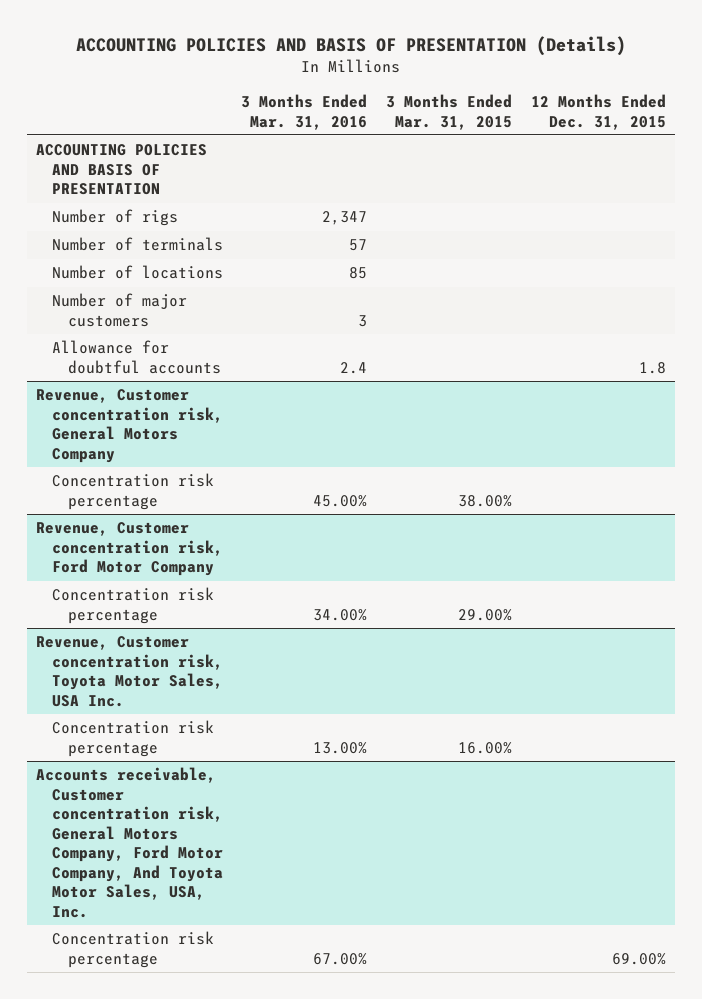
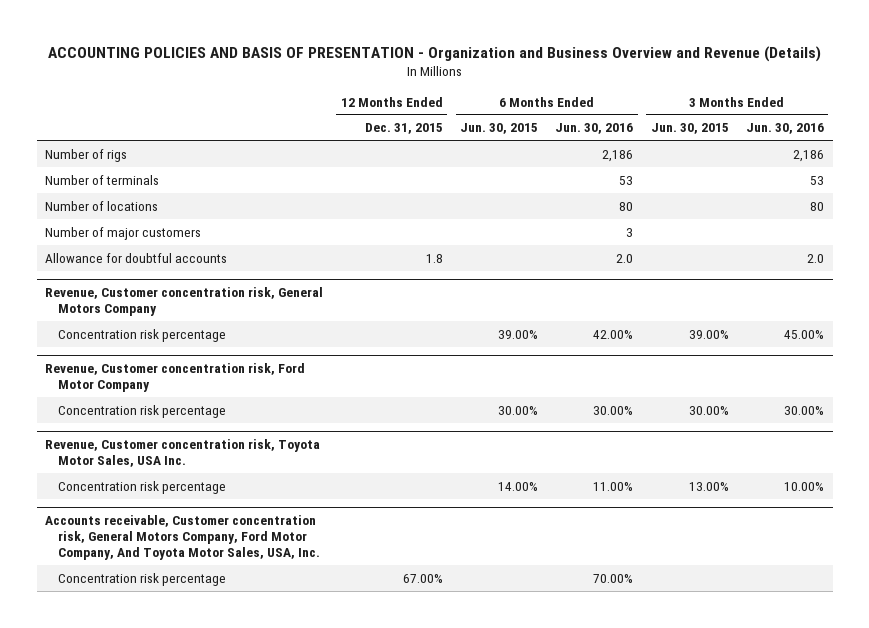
- ACCOUNTING POLICIES AND BASIS OF PRESENTATION (Details)
+ ACCOUNTING POLICIES AND BASIS OF PRESENTATION - Organization and Business Overview and Revenue (Details)
- | 3 Months Ended Mar. 31, 2016 | 3 Months Ended Mar. 31, 2015 | 12 Months Ended Dec. 31, 2015
+ | 12 Months Ended Dec. 31, 2015 | 6 Months Ended Jun. 30, 2015 | 6 Months Ended Jun. 30, 2016 | 3 Months Ended Jun. 30, 2015 | 3 Months Ended Jun. 30, 2016
- ACCOUNTING POLICIES AND BASIS OF PRESENTATION
@ Accounts receivable, Customer concentration risk, General Motors Company, Ford Motor Company, And Toyota Motor Sales, USA, Inc.
- Concentration risk percentage | 67.00% | | 69.00%
+ Concentration risk percentage | 67.00% | | 70.00% | |

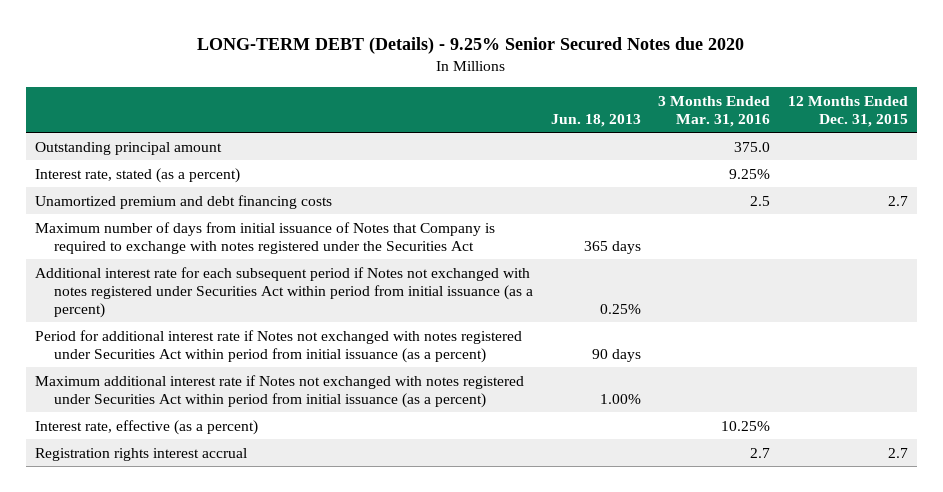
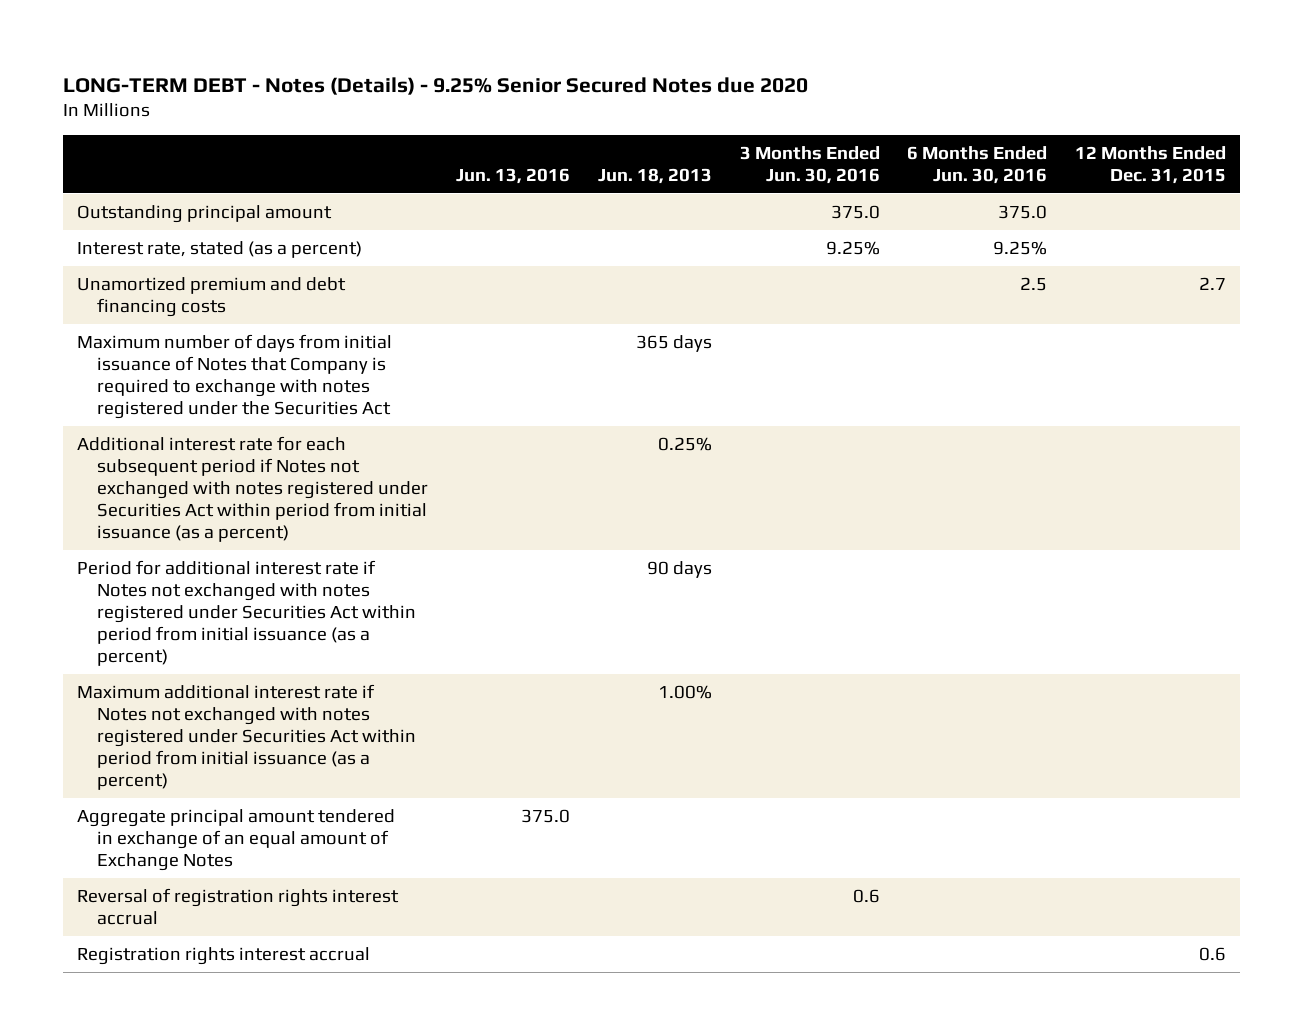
- LONG-TERM DEBT (Details) - 9.25% Senior Secured Notes due 2020
+ LONG-TERM DEBT - Notes (Details) - 9.25% Senior Secured Notes due 2020
- | Jun. 18, 2013 | 3 Months Ended Mar. 31, 2016 | 12 Months Ended Dec. 31, 2015
+ | Jun. 13, 2016 | Jun. 18, 2013 | 3 Months Ended Jun. 30, 2016 | 6 Months Ended Jun. 30, 2016 | 12 Months Ended Dec. 31, 2015
- Interest rate, effective (as a percent) | | 10.25% |
- Registration rights interest accrual | | 2.7 | 2.7
+ Aggregate principal amount tendered in exchange of an equal amount of Exchange Notes | 375.0 | | | |
+ Reversal of registration rights interest accrual | | | 0.6 | |
+ Registration rights interest accrual | | | | | 0.6

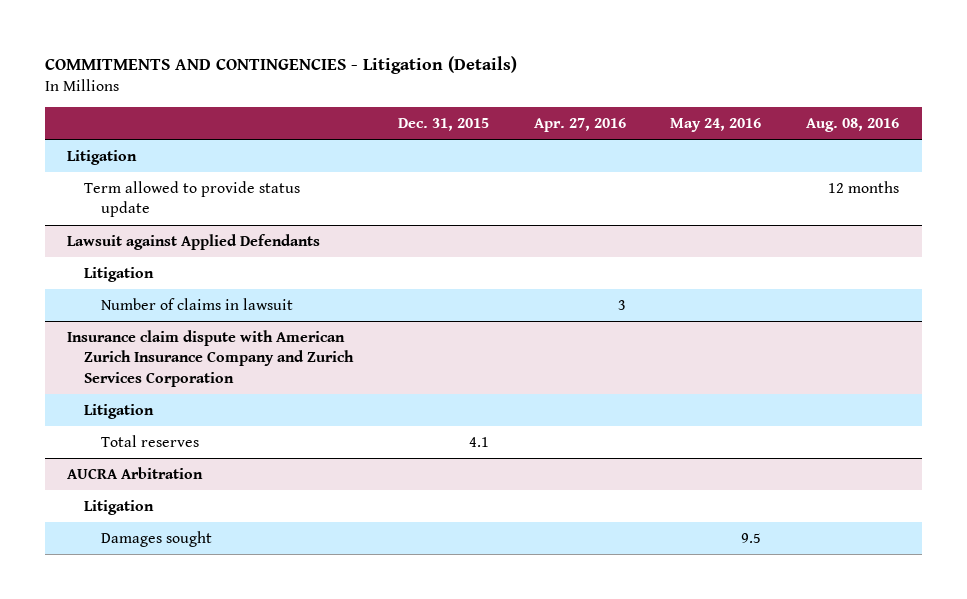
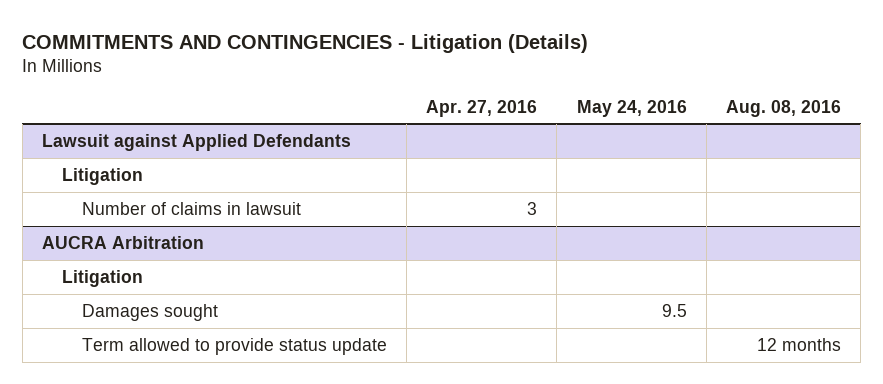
- | Dec. 31, 2015 | Apr. 27, 2016 | May 24, 2016 | Aug. 08, 2016
+ | Apr. 27, 2016 | May 24, 2016 | Aug. 08, 2016
- Litigation
- Term allowed to provide status update | | | | 12 months
- Insurance claim dispute with American Zurich Insurance Company and Zurich Services Corporation
- Litigation
- Total reserves | 4.1 | | |
@ AUCRA Arbitration
+ Term allowed to provide status update | | | 12 months

